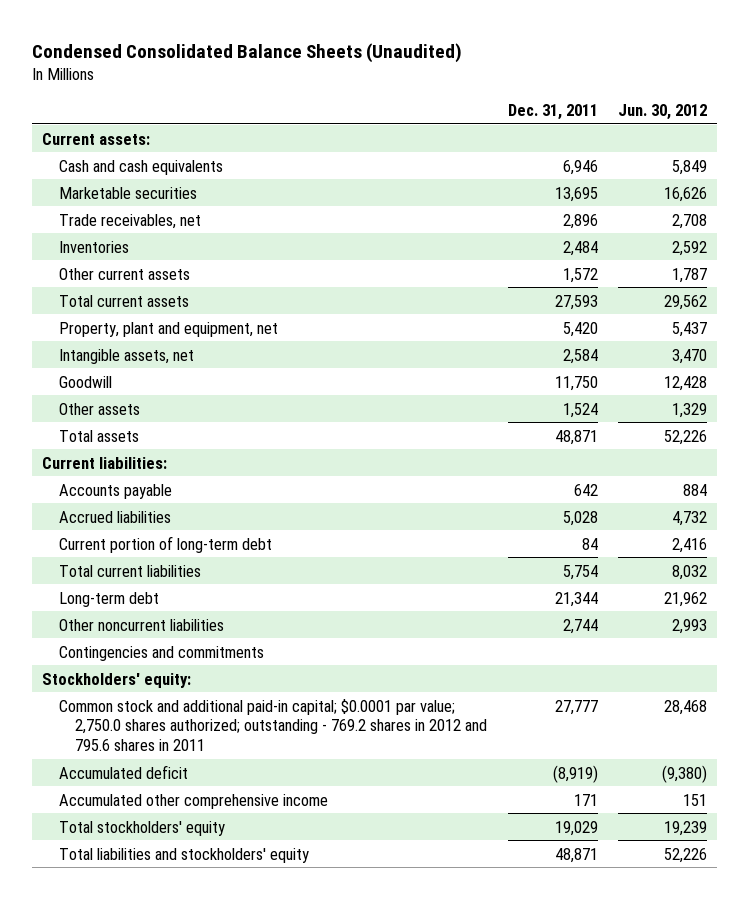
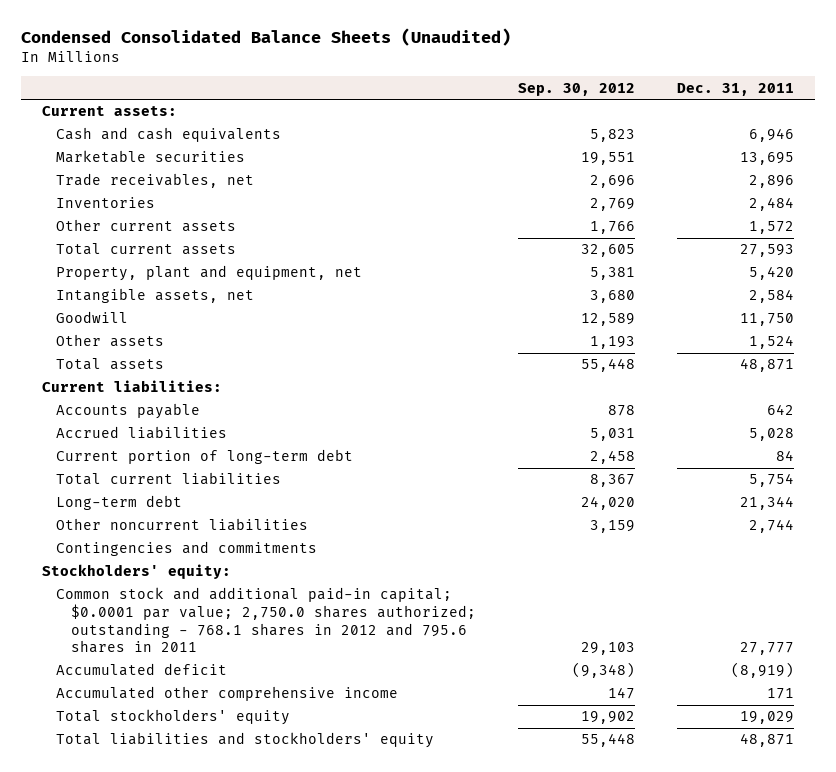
- | Dec. 31, 2011 | Jun. 30, 2012
+ | Sep. 30, 2012 | Dec. 31, 2011
- Common stock and additional paid-in capital; $0.0001 par value; 2,750.0 shares authorized; outstanding - 769.2 shares in 2012 and 795.6 shares in 2011 | 27,777 | 28,468
+ Common stock and additional paid-in capital; $0.0001 par value; 2,750.0 shares authorized; outstanding - 768.1 shares in 2012 and 795.6 shares in 2011 | 29,103 | 27,777

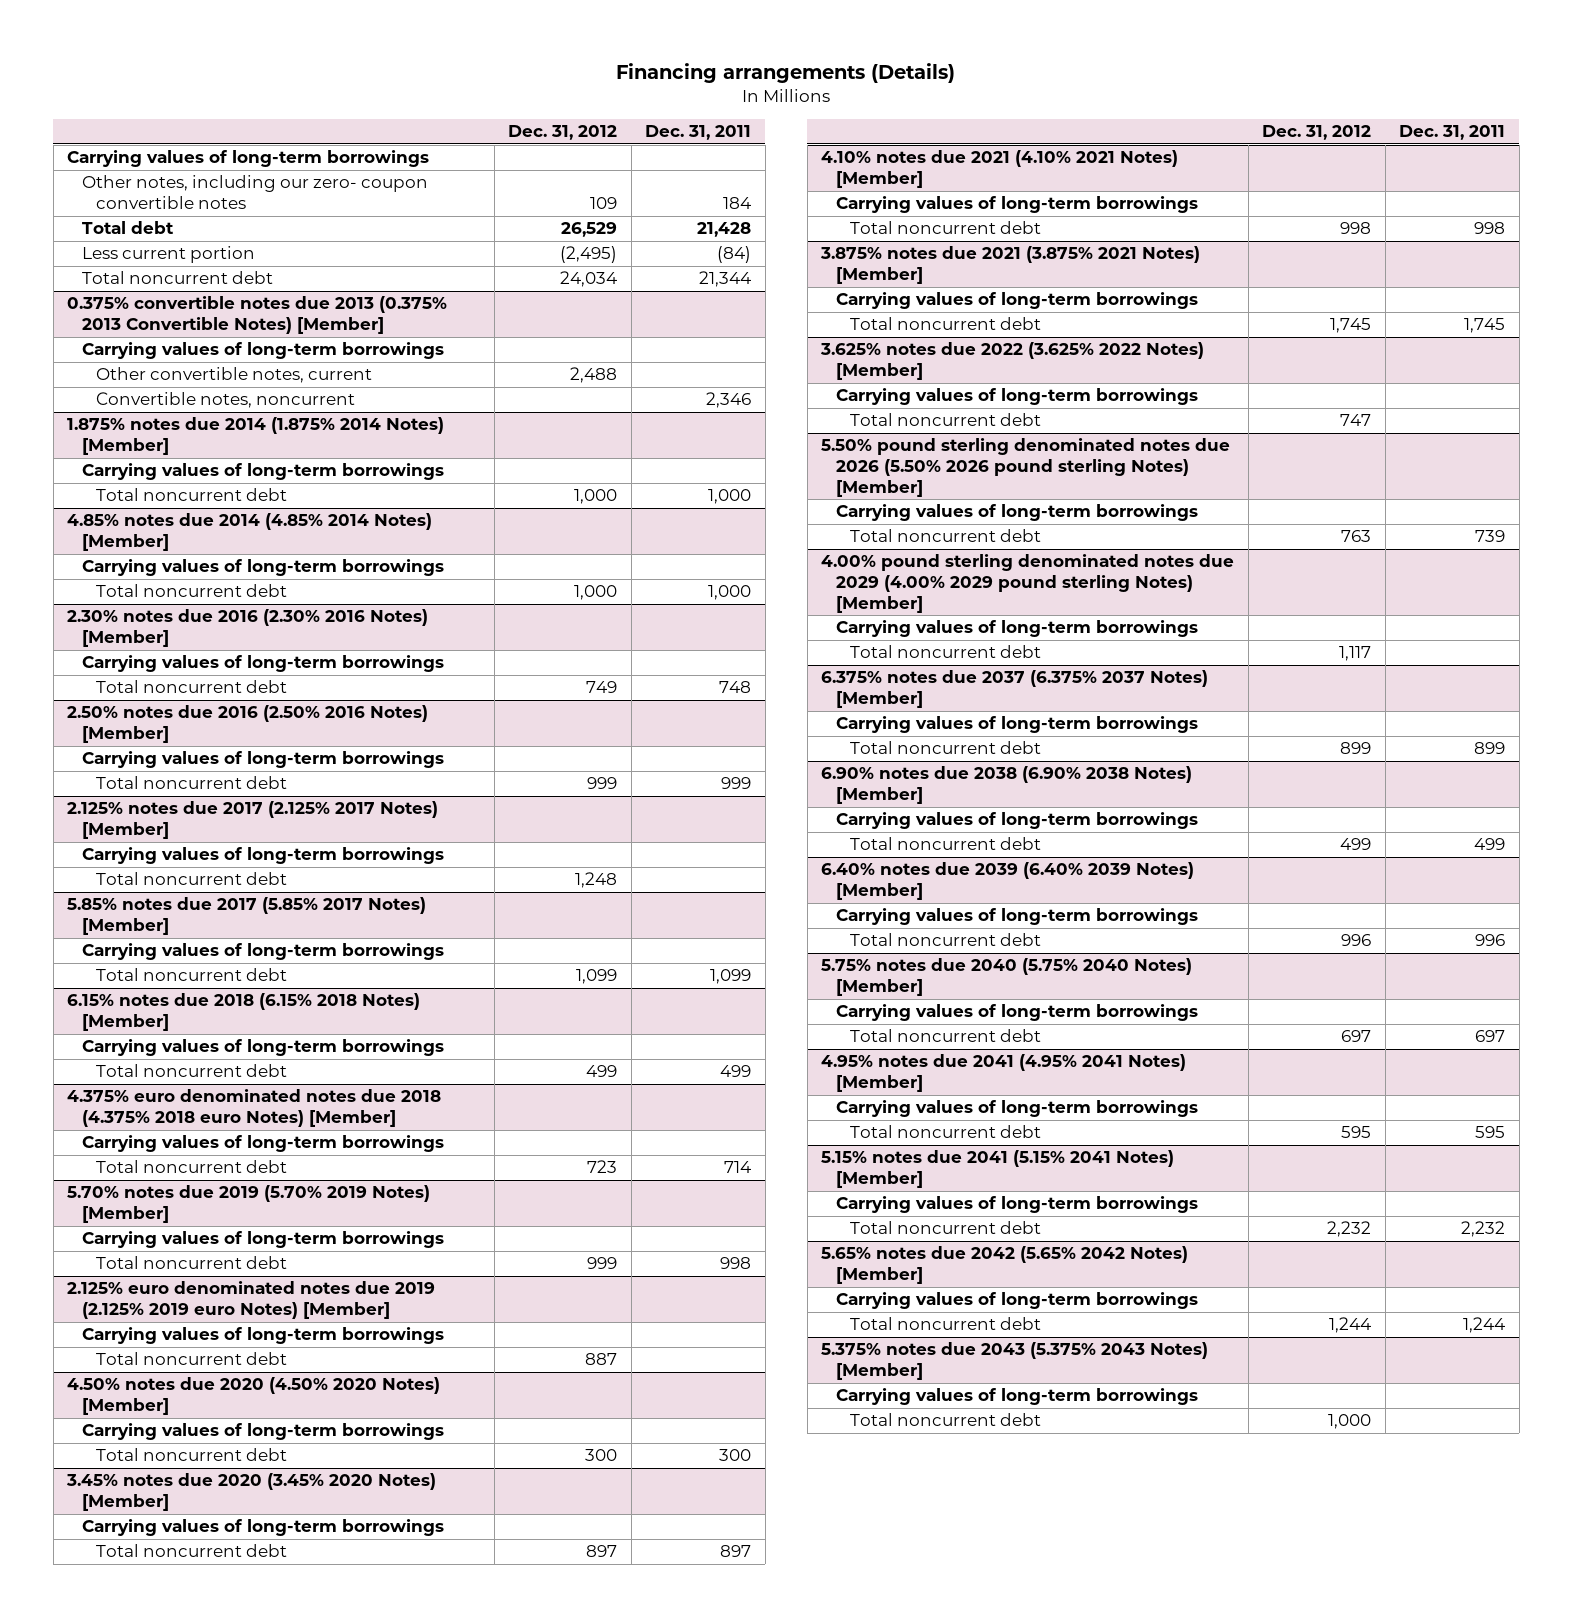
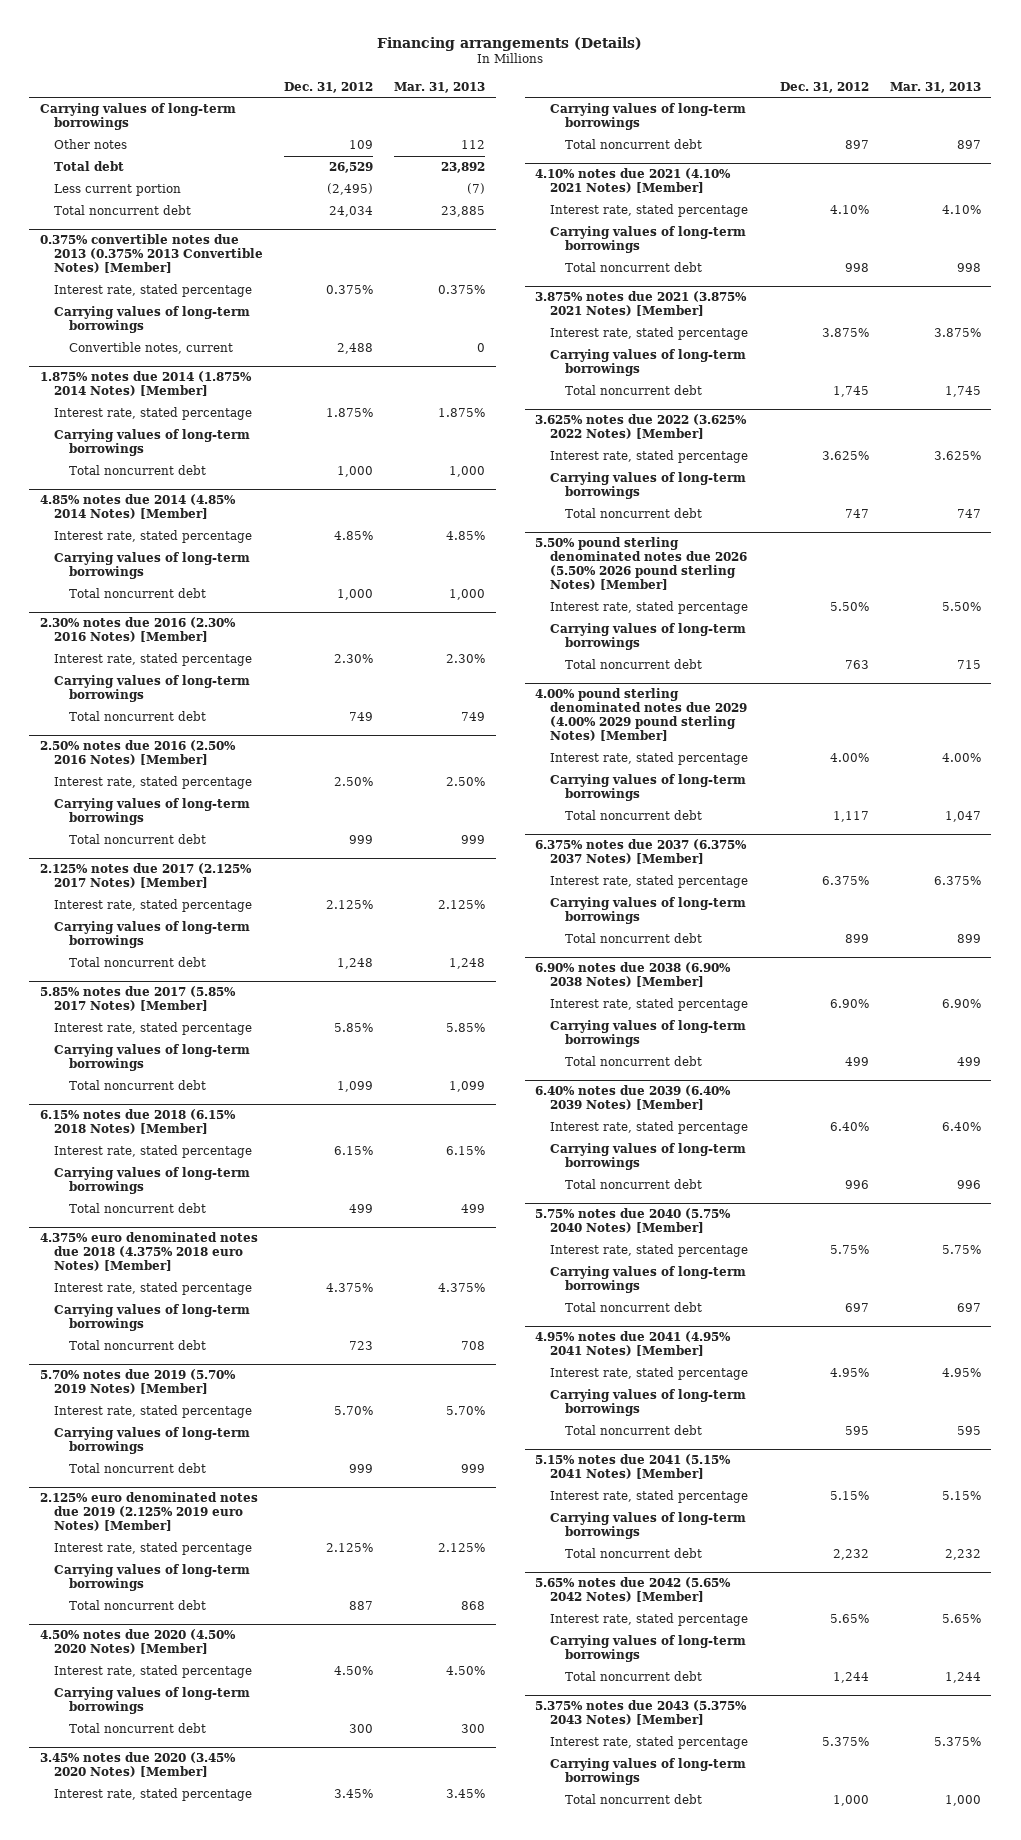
- | Dec. 31, 2012 | Dec. 31, 2011
+ | Dec. 31, 2012 | Mar. 31, 2013
- Other notes, including our zero- coupon convertible notes | 109 | 184
+ Other notes | 109 | 112
@ 0.375% convertible notes due 2013 (0.375% 2013 Convertible Notes) [Member]
+ Interest rate, stated percentage | 0.375% | 0.375%
- Other convertible notes, current | 2,488 |
- Convertible notes, noncurrent | | 2,346
+ Convertible notes, current | 2,488 | 0
@ 1.875% notes due 2014 (1.875% 2014 Notes) [Member]
+ Interest rate, stated percentage | 1.875% | 1.875%
@ 4.85% notes due 2014 (4.85% 2014 Notes) [Member]
+ Interest rate, stated percentage | 4.85% | 4.85%
@ 2.30% notes due 2016 (2.30% 2016 Notes) [Member]
+ Interest rate, stated percentage | 2.30% | 2.30%
@ 2.50% notes due 2016 (2.50% 2016 Notes) [Member]
+ Interest rate, stated percentage | 2.50% | 2.50%
@ 2.125% notes due 2017 (2.125% 2017 Notes) [Member]
+ Interest rate, stated percentage | 2.125% | 2.125%
@ 5.85% notes due 2017 (5.85% 2017 Notes) [Member]
+ Interest rate, stated percentage | 5.85% | 5.85%
@ 6.15% notes due 2018 (6.15% 2018 Notes) [Member]
+ Interest rate, stated percentage | 6.15% | 6.15%
@ 4.375% euro denominated notes due 2018 (4.375% 2018 euro Notes) [Member]
+ Interest rate, stated percentage | 4.375% | 4.375%
@ 5.70% notes due 2019 (5.70% 2019 Notes) [Member]
+ Interest rate, stated percentage | 5.70% | 5.70%
@ 2.125% euro denominated notes due 2019 (2.125% 2019 euro Notes) [Member]
+ Interest rate, stated percentage | 2.125% | 2.125%
@ 4.50% notes due 2020 (4.50% 2020 Notes) [Member]
+ Interest rate, stated percentage | 4.50% | 4.50%
@ 3.45% notes due 2020 (3.45% 2020 Notes) [Member]
+ Interest rate, stated percentage | 3.45% | 3.45%
@ 4.10% notes due 2021 (4.10% 2021 Notes) [Member]
+ Interest rate, stated percentage | 4.10% | 4.10%
@ 3.875% notes due 2021 (3.875% 2021 Notes) [Member]
+ Interest rate, stated percentage | 3.875% | 3.875%
@ 3.625% notes due 2022 (3.625% 2022 Notes) [Member]
+ Interest rate, stated percentage | 3.625% | 3.625%
@ 5.50% pound sterling denominated notes due 2026 (5.50% 2026 pound sterling Notes) [Member]
+ Interest rate, stated percentage | 5.50% | 5.50%
@ 4.00% pound sterling denominated notes due 2029 (4.00% 2029 pound sterling Notes) [Member]
+ Interest rate, stated percentage | 4.00% | 4.00%
@ 6.375% notes due 2037 (6.375% 2037 Notes) [Member]
+ Interest rate, stated percentage | 6.375% | 6.375%
@ 6.90% notes due 2038 (6.90% 2038 Notes) [Member]
+ Interest rate, stated percentage | 6.90% | 6.90%
@ 6.40% notes due 2039 (6.40% 2039 Notes) [Member]
+ Interest rate, stated percentage | 6.40% | 6.40%
@ 5.75% notes due 2040 (5.75% 2040 Notes) [Member]
+ Interest rate, stated percentage | 5.75% | 5.75%
@ 4.95% notes due 2041 (4.95% 2041 Notes) [Member]
+ Interest rate, stated percentage | 4.95% | 4.95%
@ 5.15% notes due 2041 (5.15% 2041 Notes) [Member]
+ Interest rate, stated percentage | 5.15% | 5.15%
@ 5.65% notes due 2042 (5.65% 2042 Notes) [Member]
+ Interest rate, stated percentage | 5.65% | 5.65%
@ 5.375% notes due 2043 (5.375% 2043 Notes) [Member]
+ Interest rate, stated percentage | 5.375% | 5.375%

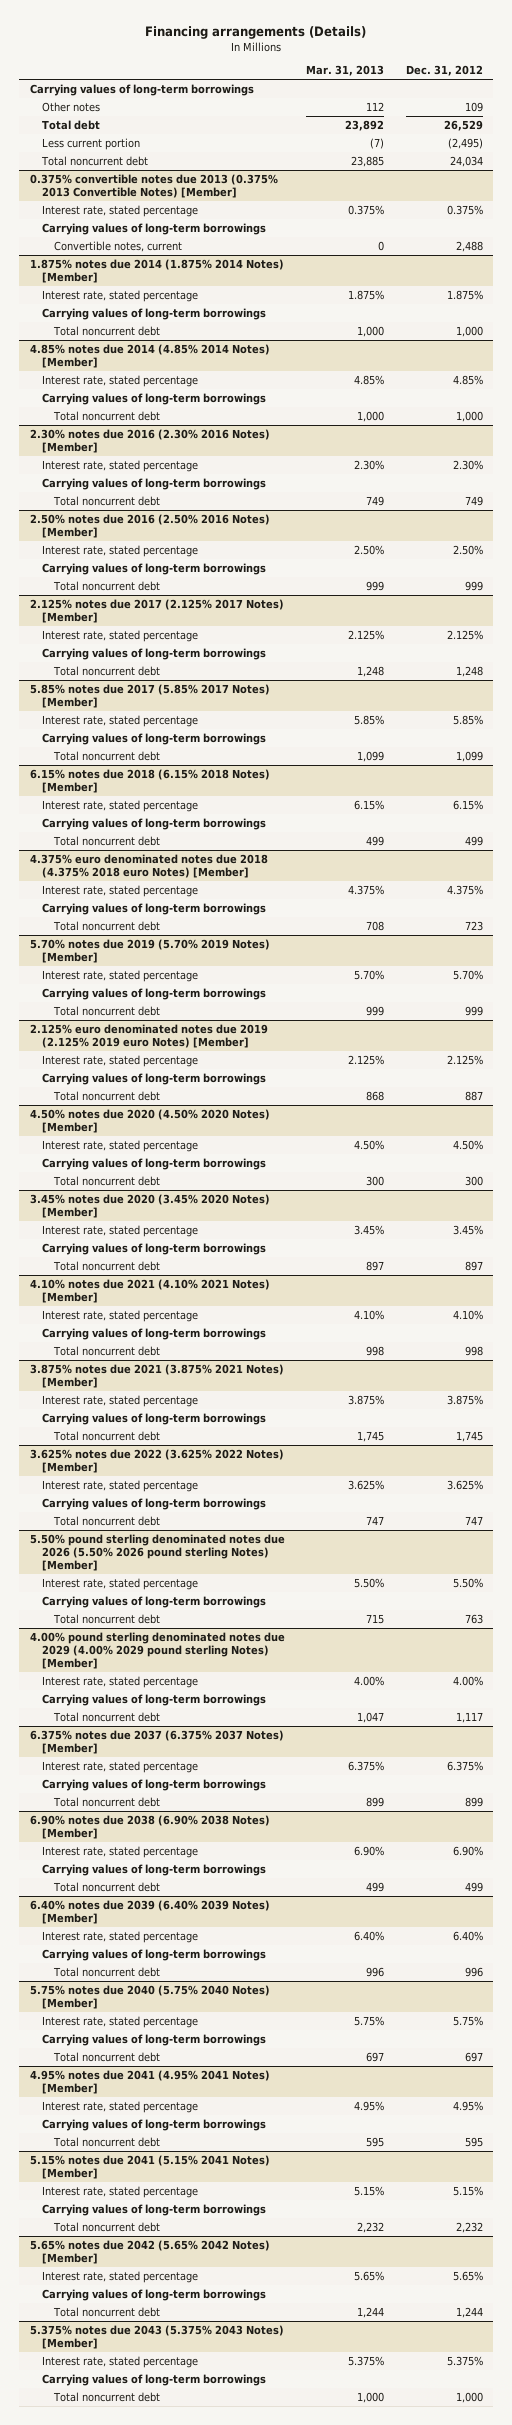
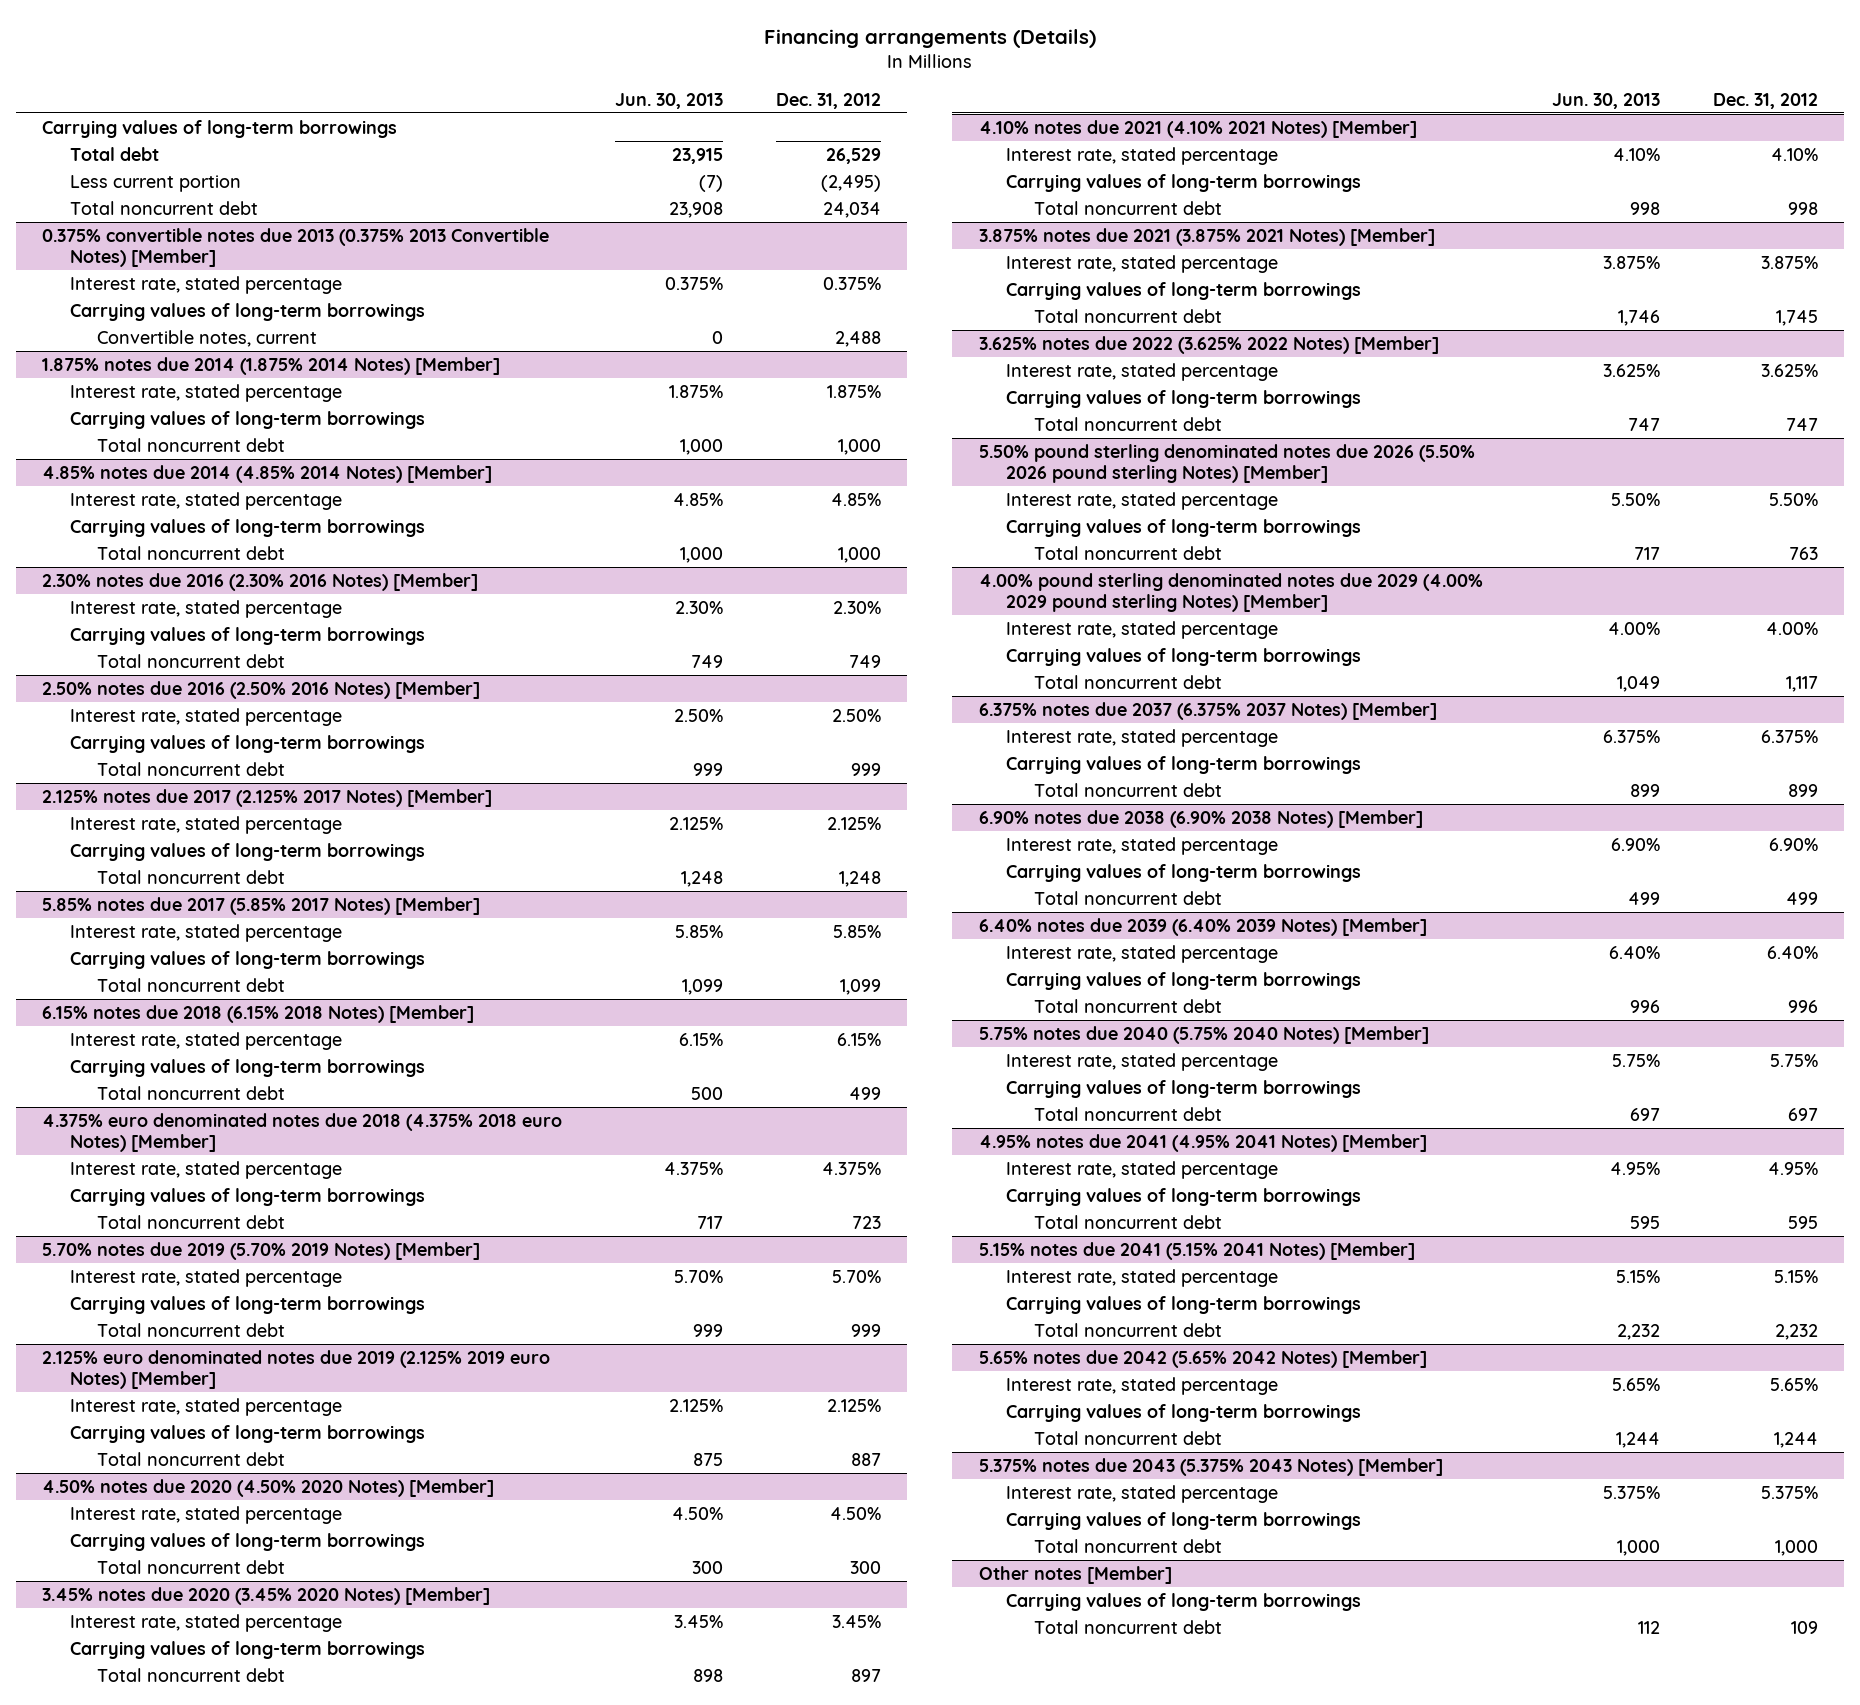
- | Mar. 31, 2013 | Dec. 31, 2012
+ | Jun. 30, 2013 | Dec. 31, 2012
- Other notes | 112 | 109
+ Other notes [Member]
+ Carrying values of long-term borrowings
+ Total noncurrent debt | 112 | 109

